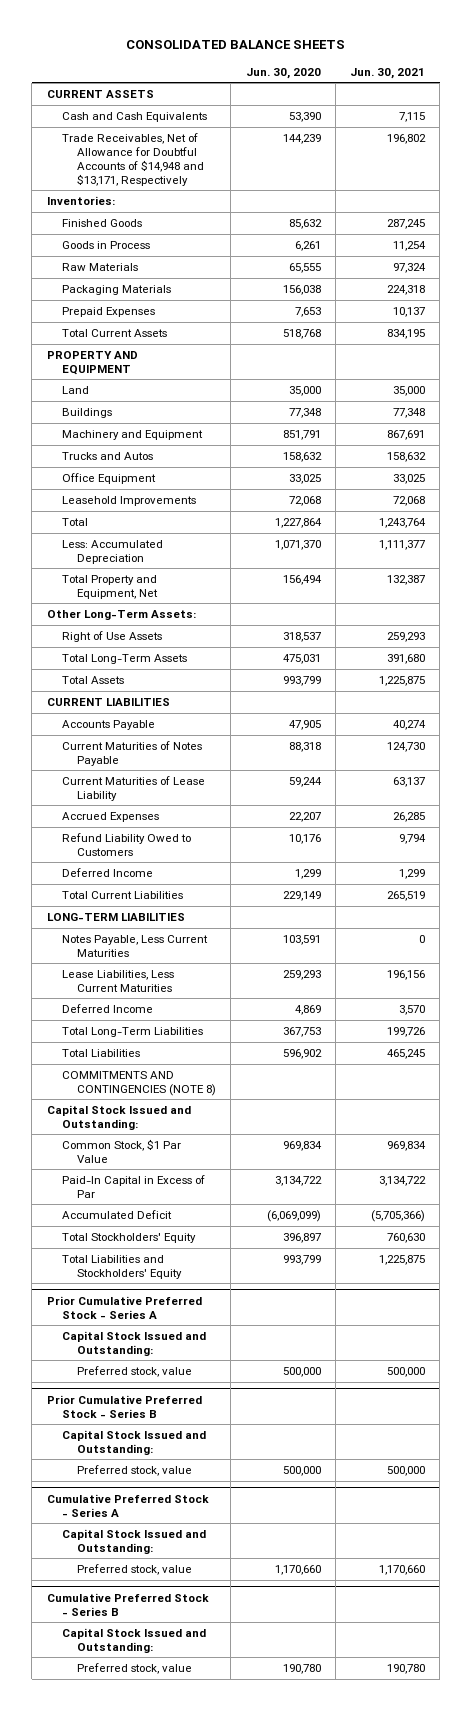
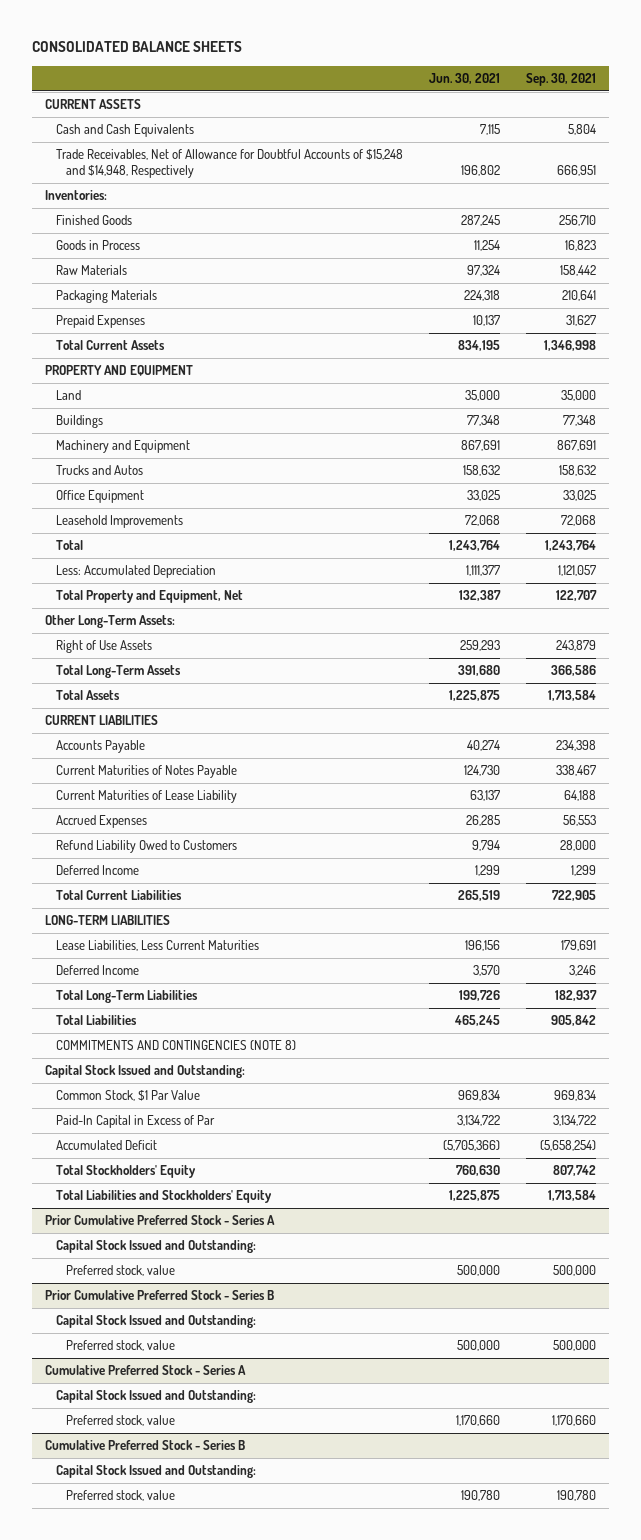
- | Jun. 30, 2020 | Jun. 30, 2021
+ | Jun. 30, 2021 | Sep. 30, 2021
- Trade Receivables, Net of Allowance for Doubtful Accounts of $14,948 and $13,171, Respectively | 144,239 | 196,802
+ Trade Receivables, Net of Allowance for Doubtful Accounts of $15,248 and $14,948, Respectively | 196,802 | 666,951
- Notes Payable, Less Current Maturities | 103,591 | 0

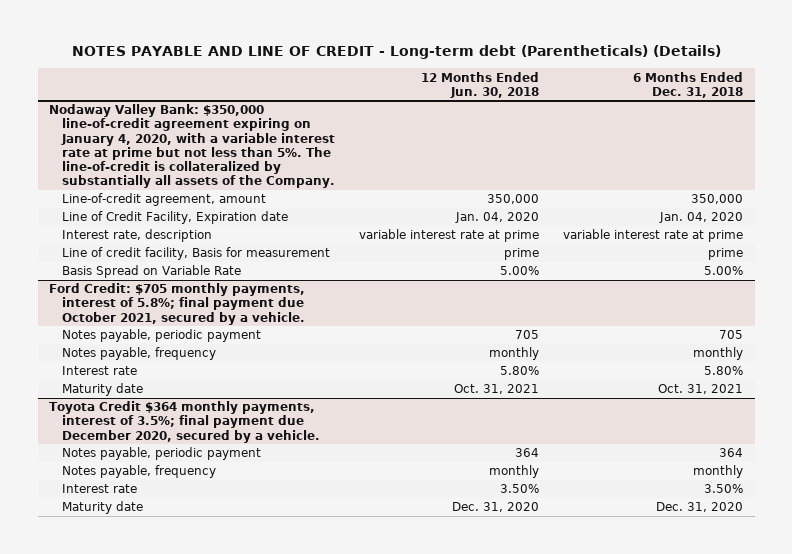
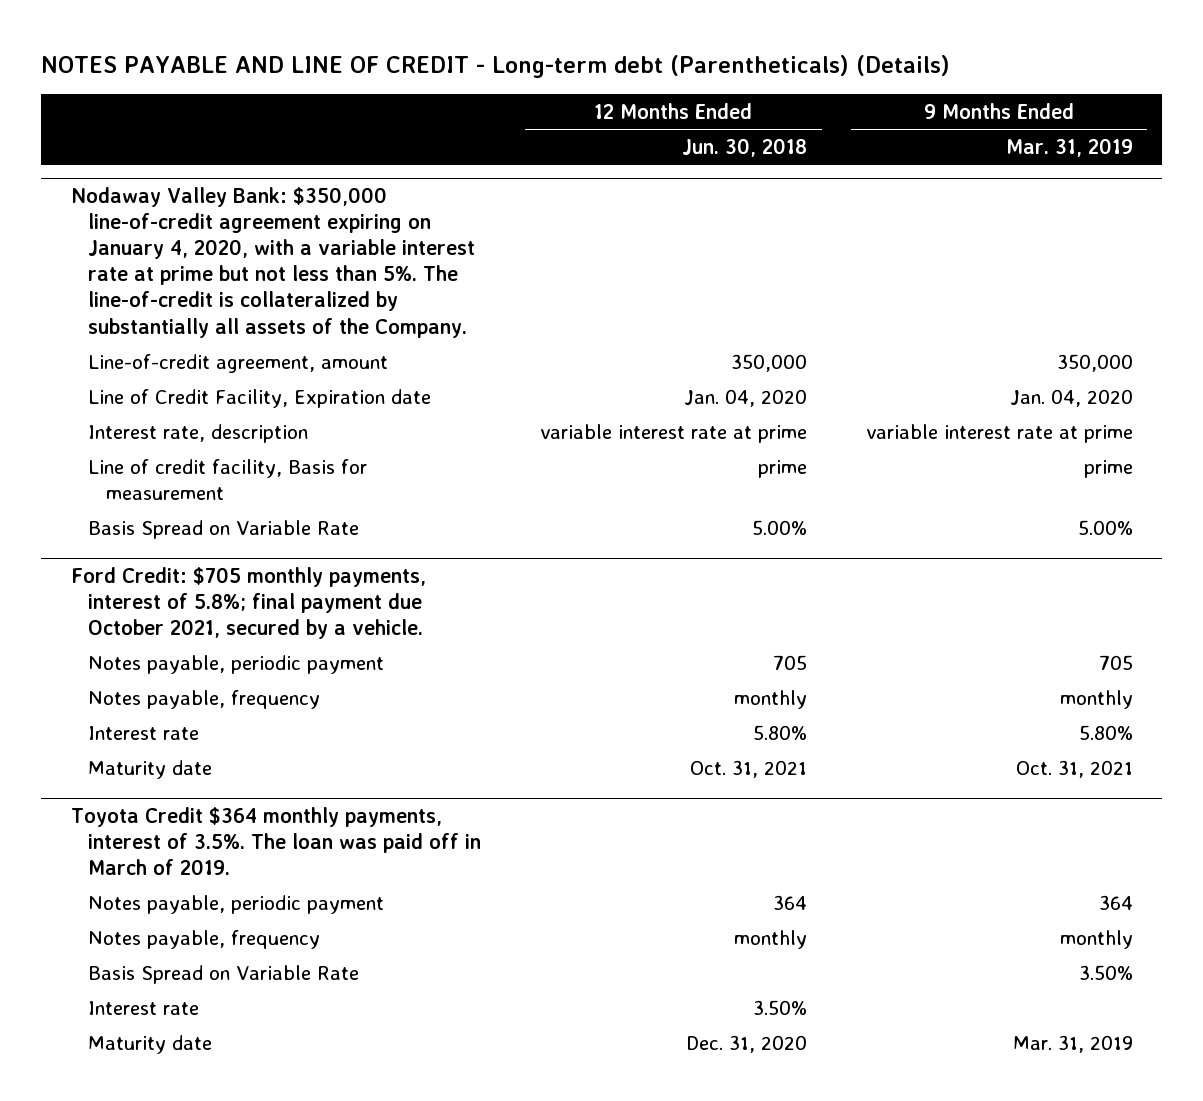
- | 12 Months Ended Jun. 30, 2018 | 6 Months Ended Dec. 31, 2018
+ | 12 Months Ended Jun. 30, 2018 | 9 Months Ended Mar. 31, 2019
- Toyota Credit $364 monthly payments, interest of 3.5%; final payment due December 2020, secured by a vehicle.
+ Toyota Credit $364 monthly payments, interest of 3.5%. The loan was paid off in March of 2019.
+ Basis Spread on Variable Rate | | 3.50%

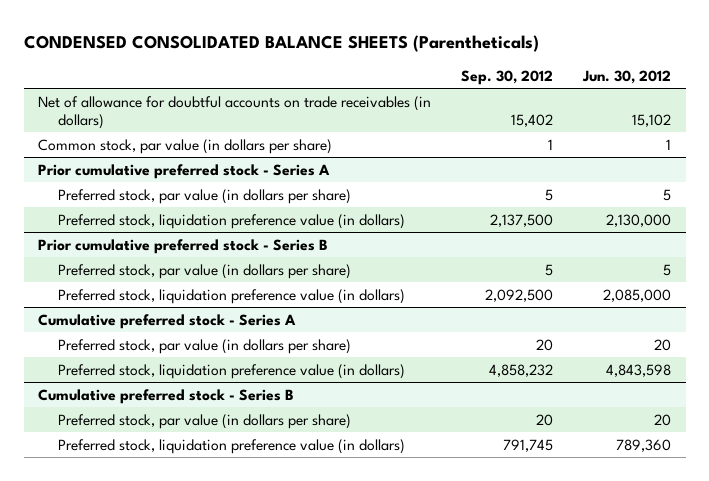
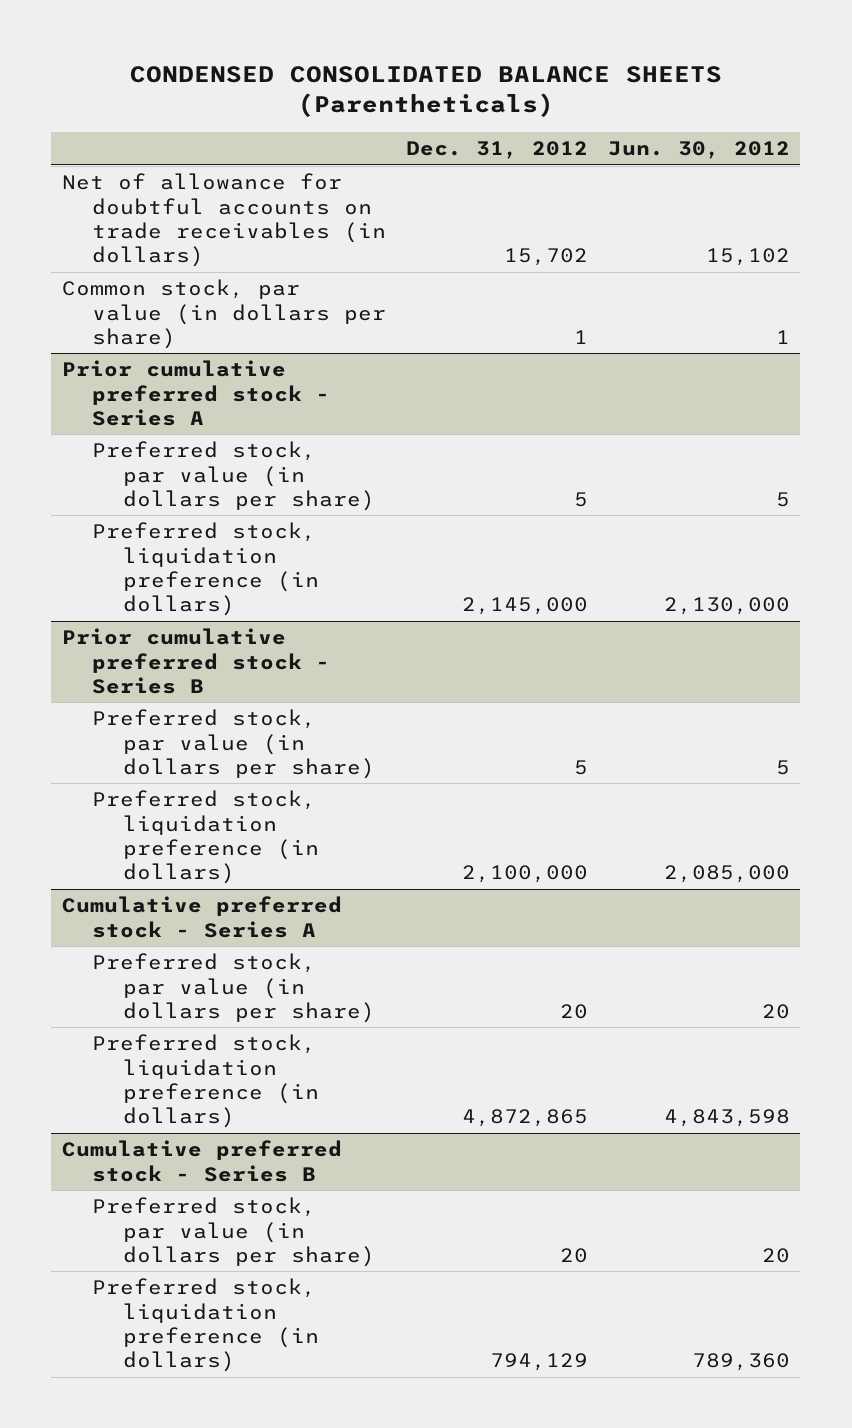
- | Sep. 30, 2012 | Jun. 30, 2012
+ | Dec. 31, 2012 | Jun. 30, 2012
@ Prior cumulative preferred stock - Series A
- Preferred stock, liquidation preference value (in dollars) | 2,137,500 | 2,130,000
+ Preferred stock, liquidation preference (in dollars) | 2,145,000 | 2,130,000
@ Prior cumulative preferred stock - Series B
- Preferred stock, liquidation preference value (in dollars) | 2,092,500 | 2,085,000
+ Preferred stock, liquidation preference (in dollars) | 2,100,000 | 2,085,000
@ Cumulative preferred stock - Series A
- Preferred stock, liquidation preference value (in dollars) | 4,858,232 | 4,843,598
+ Preferred stock, liquidation preference (in dollars) | 4,872,865 | 4,843,598
@ Cumulative preferred stock - Series B
- Preferred stock, liquidation preference value (in dollars) | 791,745 | 789,360
+ Preferred stock, liquidation preference (in dollars) | 794,129 | 789,360

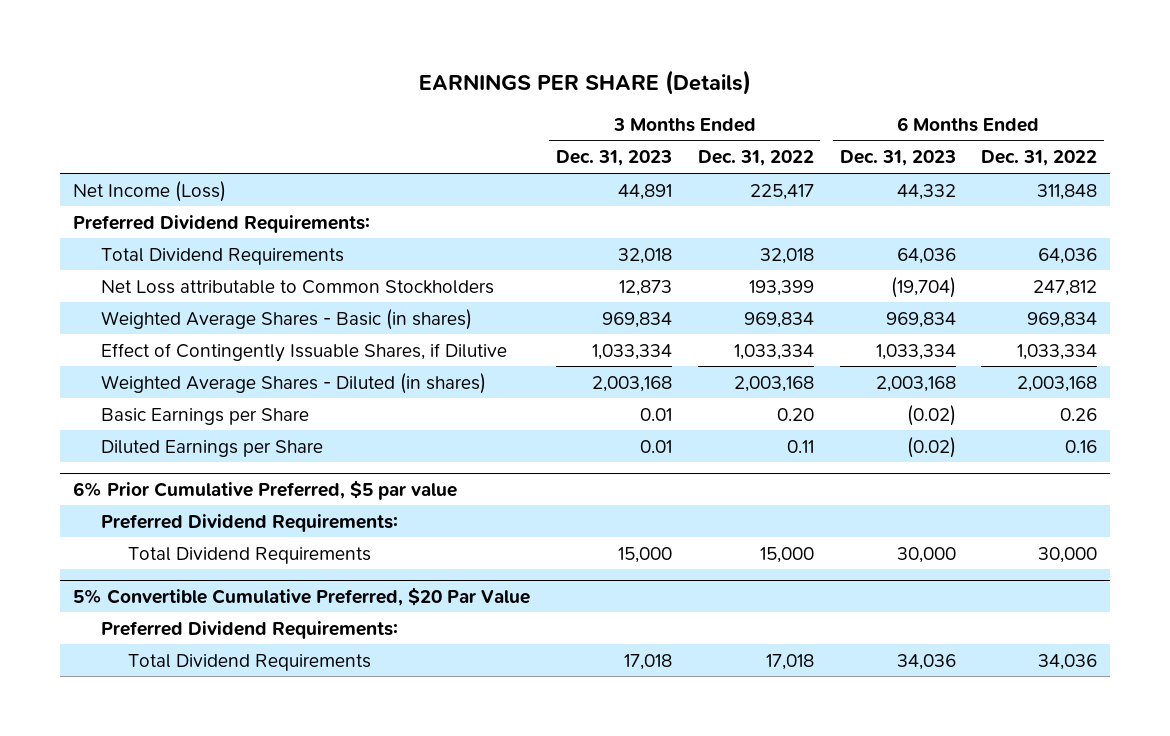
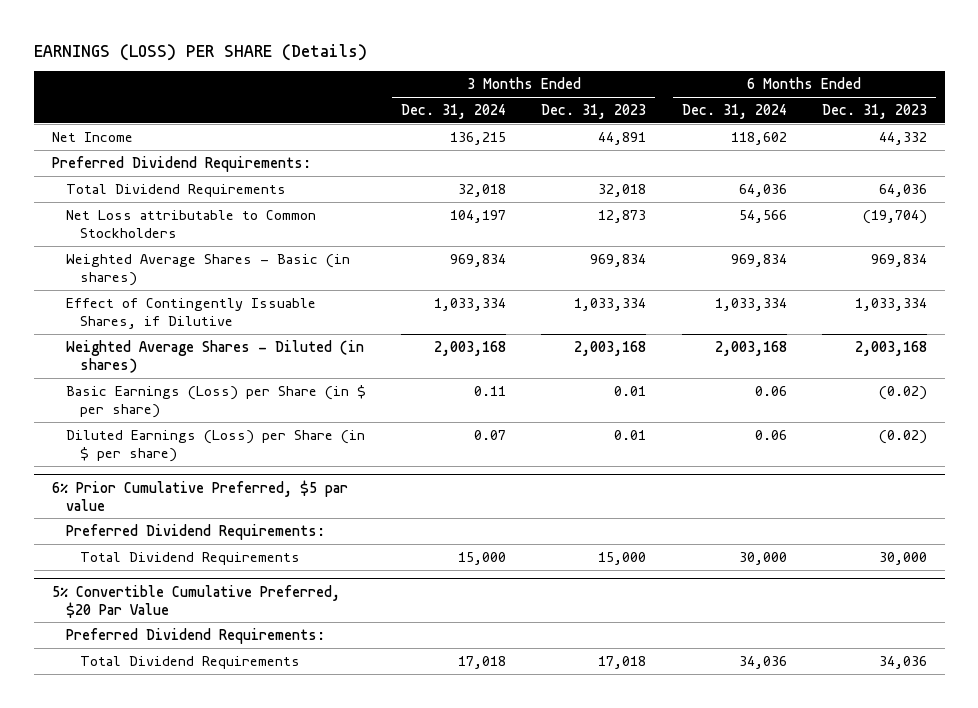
- EARNINGS PER SHARE (Details)
+ EARNINGS (LOSS) PER SHARE (Details)
- | 3 Months Ended Dec. 31, 2023 | 3 Months Ended Dec. 31, 2022 | 6 Months Ended Dec. 31, 2023 | 6 Months Ended Dec. 31, 2022
+ | 3 Months Ended Dec. 31, 2024 | 3 Months Ended Dec. 31, 2023 | 6 Months Ended Dec. 31, 2024 | 6 Months Ended Dec. 31, 2023
- Net Income (Loss) | 44,891 | 225,417 | 44,332 | 311,848
+ Net Income | 136,215 | 44,891 | 118,602 | 44,332
- Basic Earnings per Share | 0.01 | 0.20 | (0.02) | 0.26
- Diluted Earnings per Share | 0.01 | 0.11 | (0.02) | 0.16
+ Basic Earnings (Loss) per Share (in $ per share) | 0.11 | 0.01 | 0.06 | (0.02)
+ Diluted Earnings (Loss) per Share (in $ per share) | 0.07 | 0.01 | 0.06 | (0.02)

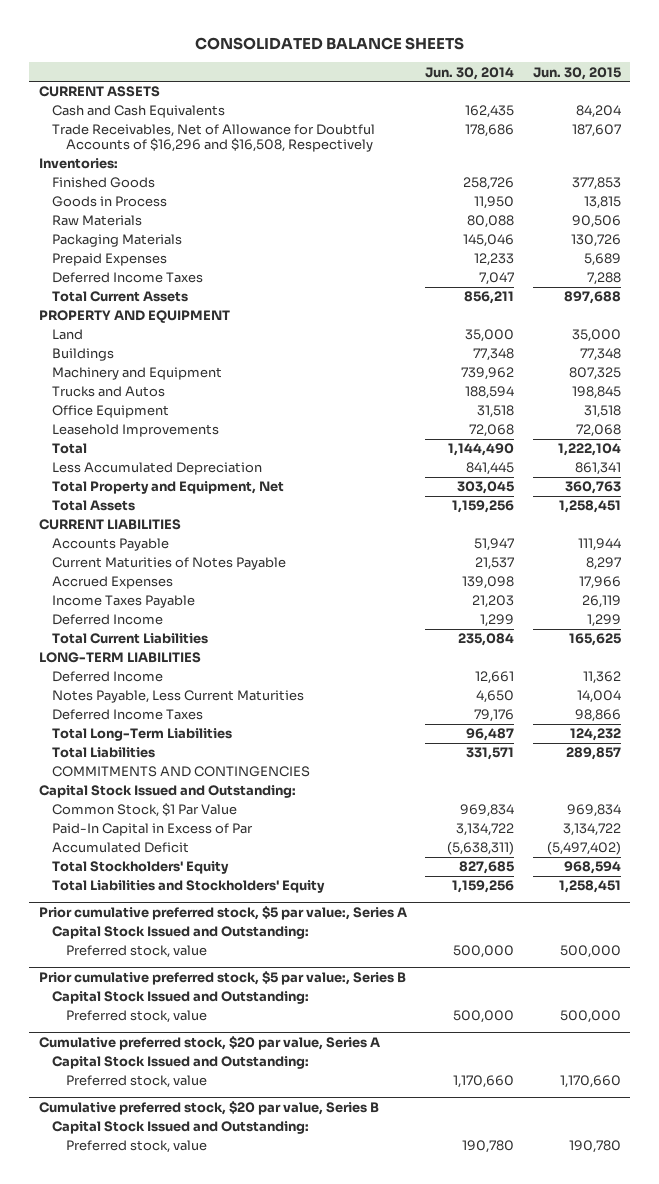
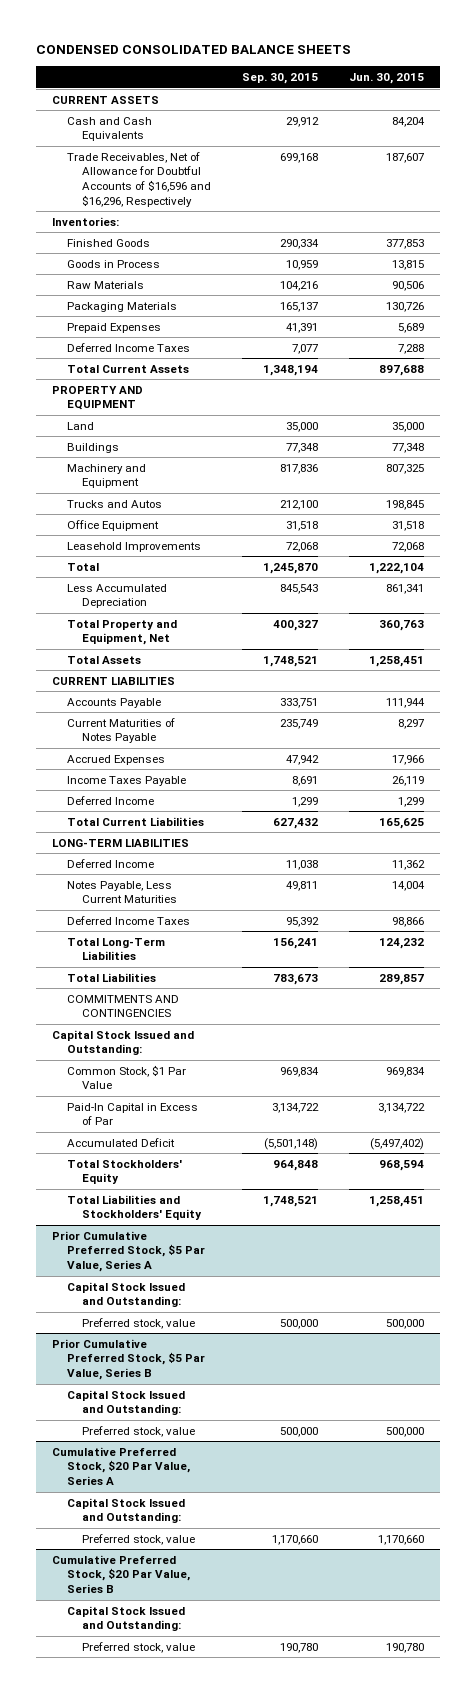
- CONSOLIDATED BALANCE SHEETS
+ CONDENSED CONSOLIDATED BALANCE SHEETS
- | Jun. 30, 2014 | Jun. 30, 2015
+ | Sep. 30, 2015 | Jun. 30, 2015
- Trade Receivables, Net of Allowance for Doubtful Accounts of $16,296 and $16,508, Respectively | 178,686 | 187,607
+ Trade Receivables, Net of Allowance for Doubtful Accounts of $16,596 and $16,296, Respectively | 699,168 | 187,607
- Prior cumulative preferred stock, $5 par value:, Series A
+ Prior Cumulative Preferred Stock, $5 Par Value, Series A
- Prior cumulative preferred stock, $5 par value:, Series B
+ Prior Cumulative Preferred Stock, $5 Par Value, Series B
- Cumulative preferred stock, $20 par value, Series A
+ Cumulative Preferred Stock, $20 Par Value, Series A
- Cumulative preferred stock, $20 par value, Series B
+ Cumulative Preferred Stock, $20 Par Value, Series B

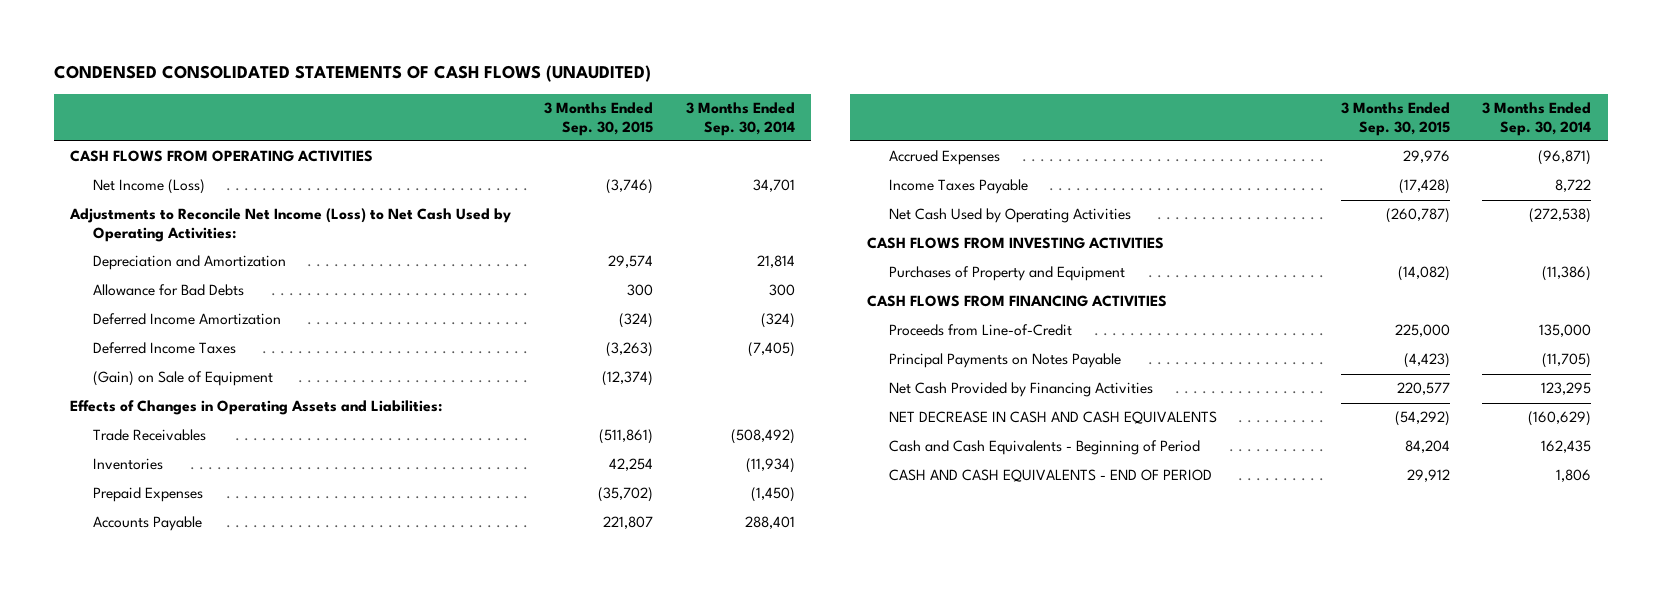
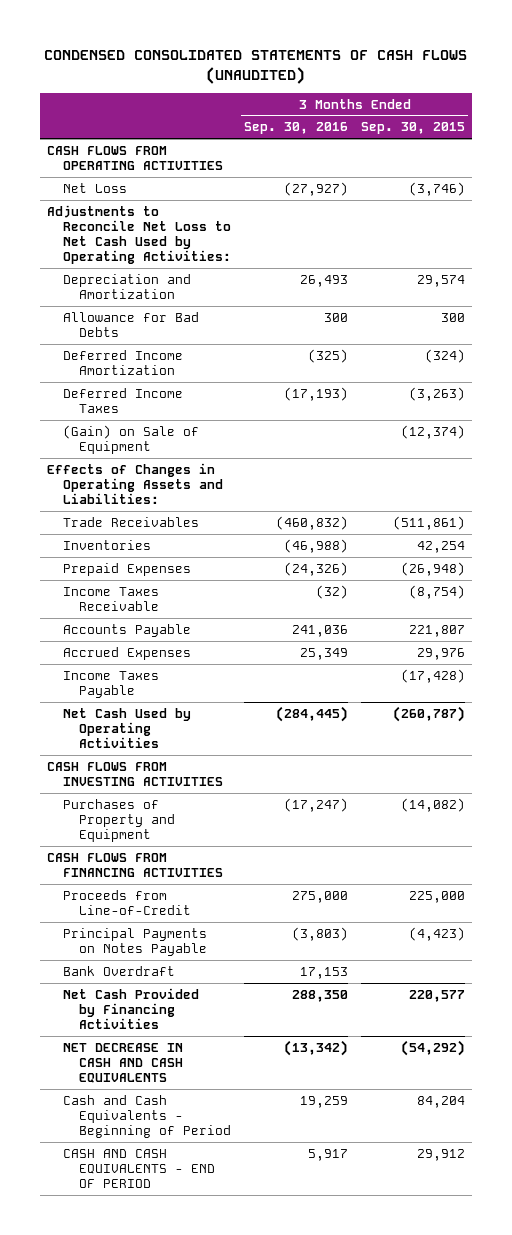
- | 3 Months Ended Sep. 30, 2015 | 3 Months Ended Sep. 30, 2014
+ | 3 Months Ended Sep. 30, 2016 | 3 Months Ended Sep. 30, 2015
- Net Income (Loss) | (3,746) | 34,701
- Adjustments to Reconcile Net Income (Loss) to Net Cash Used by Operating Activities:
+ Net Loss | (27,927) | (3,746)
+ Adjustments to Reconcile Net Loss to Net Cash Used by Operating Activities:
- Prepaid Expenses | (35,702) | (1,450)
+ Prepaid Expenses | (24,326) | (26,948)
+ Income Taxes Receivable | (32) | (8,754)
+ Bank Overdraft | 17,153 |

